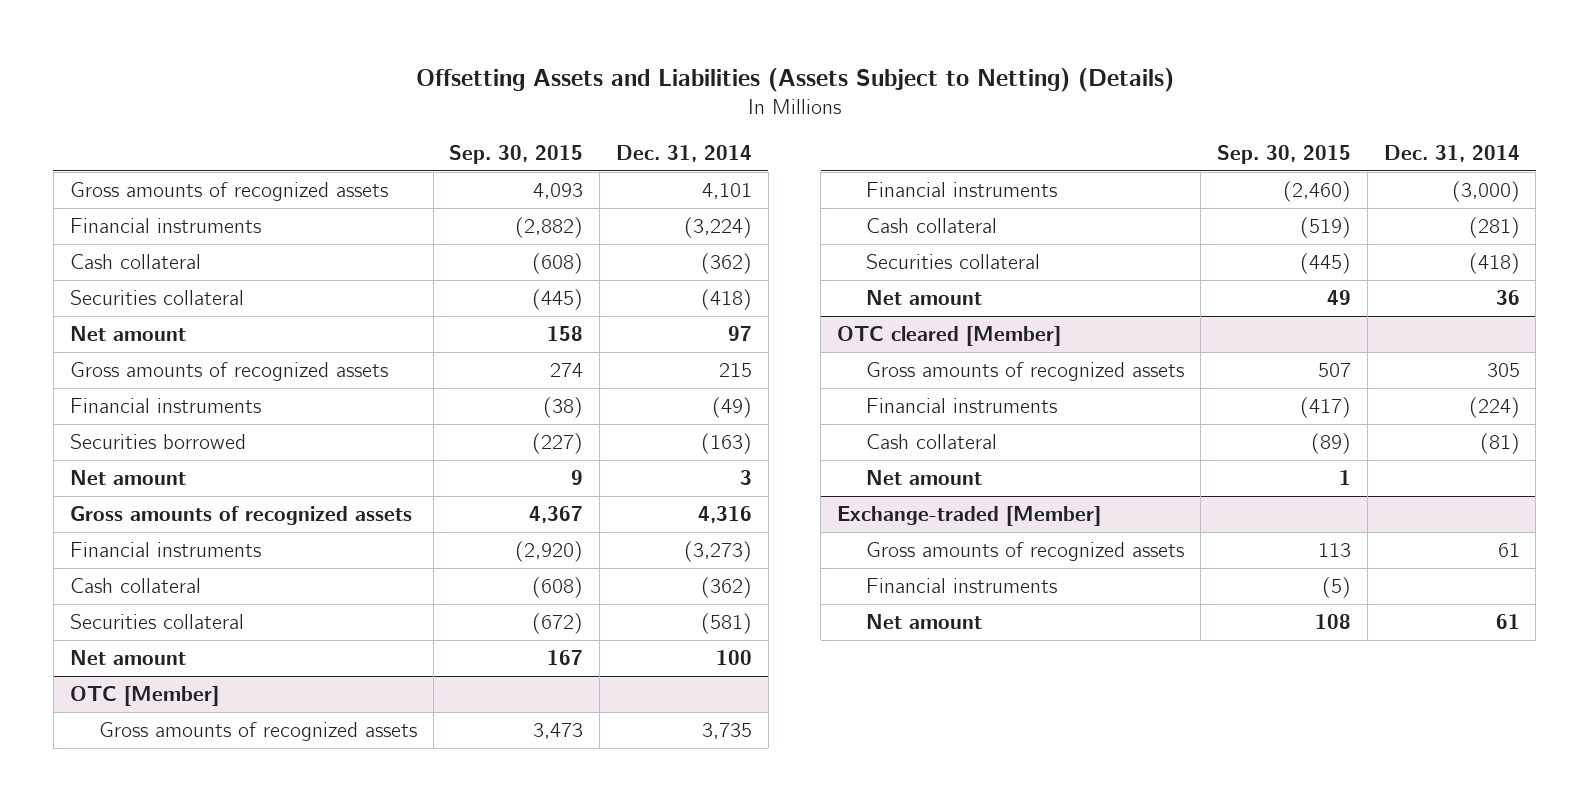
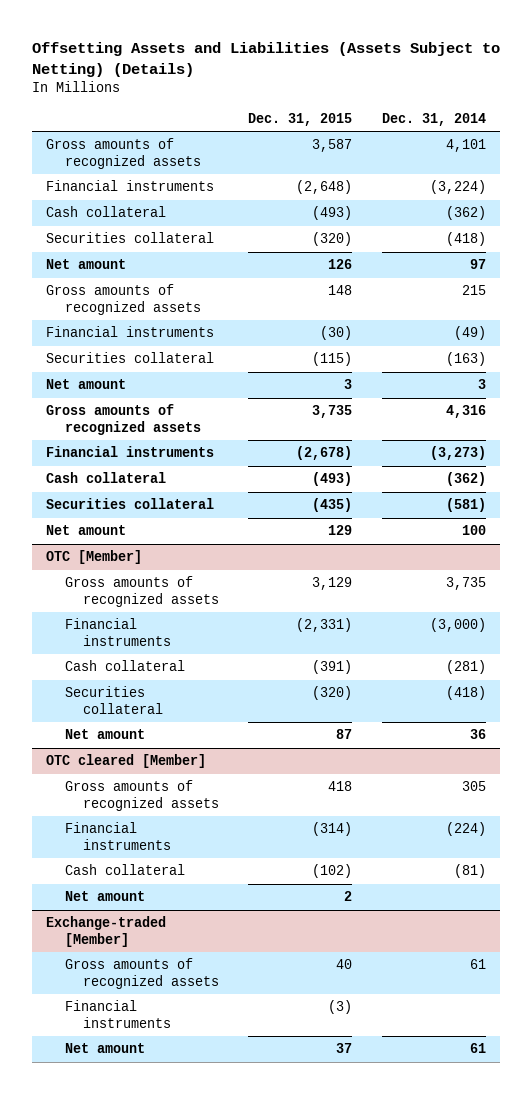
- | Sep. 30, 2015 | Dec. 31, 2014
+ | Dec. 31, 2015 | Dec. 31, 2014
- Securities borrowed | (227) | (163)
+ Securities collateral | (115) | (163)

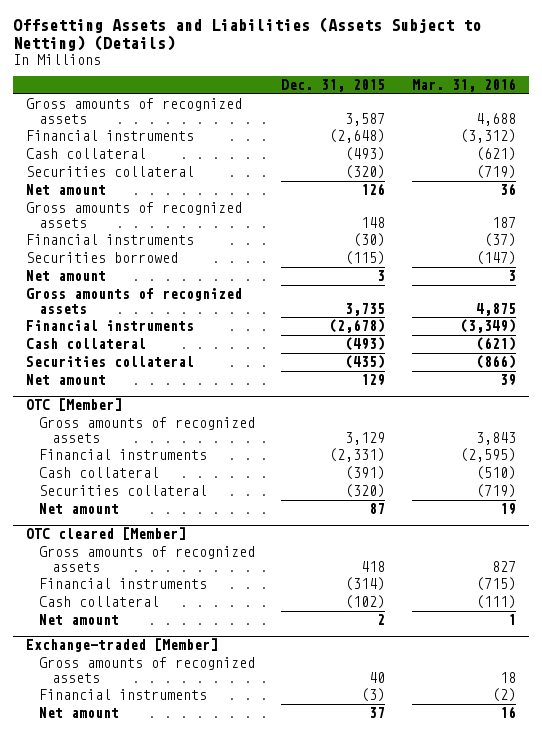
- | Dec. 31, 2015 | Dec. 31, 2014
+ | Dec. 31, 2015 | Mar. 31, 2016
- Securities collateral | (115) | (163)
+ Securities borrowed | (115) | (147)

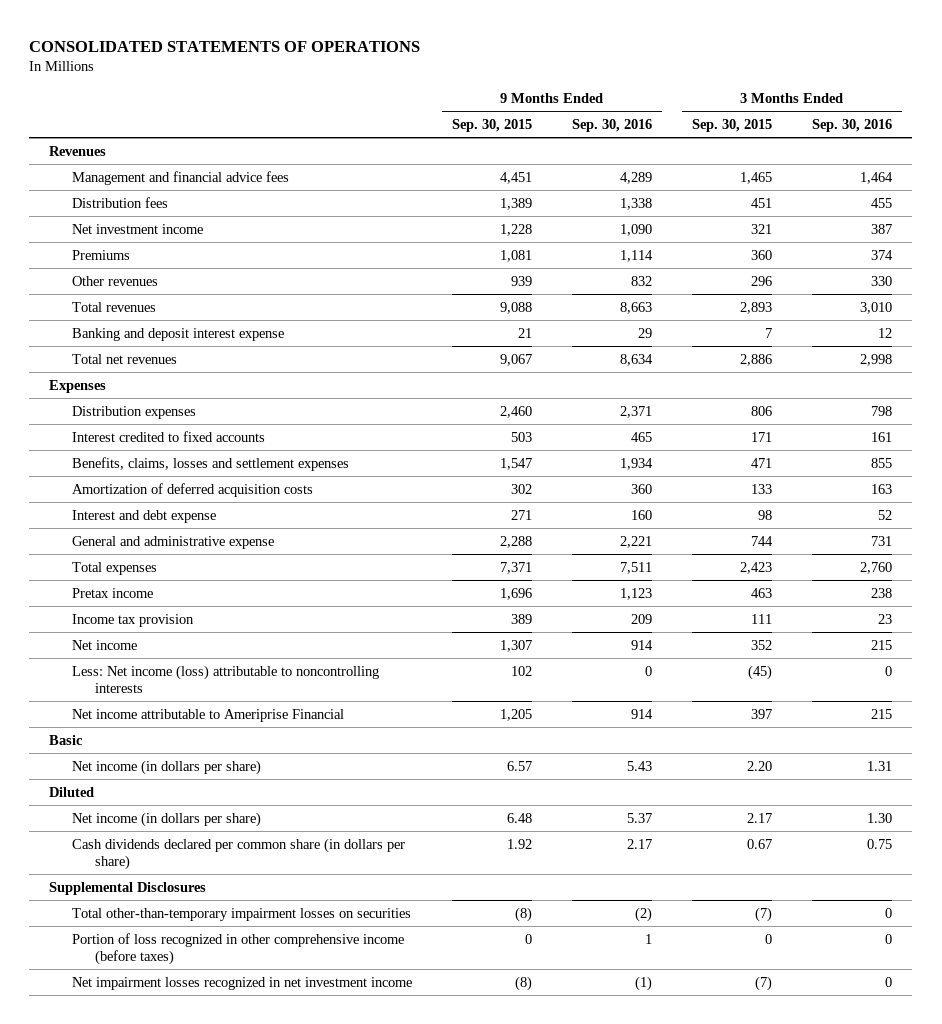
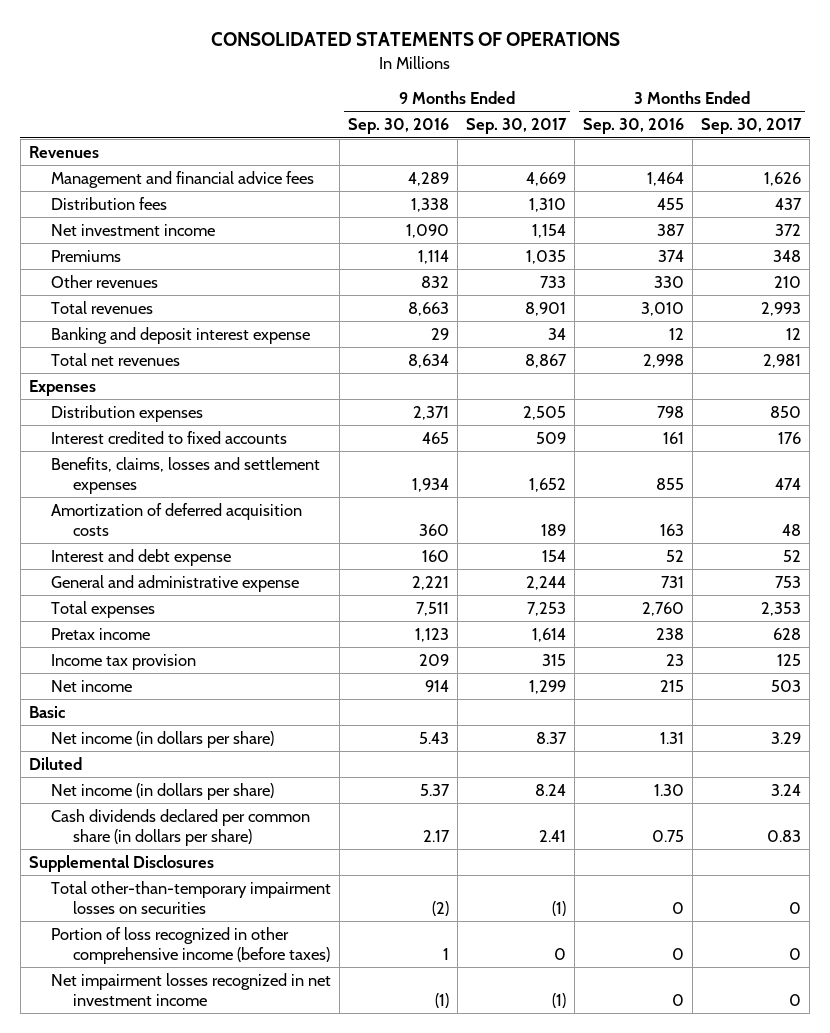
- | 9 Months Ended Sep. 30, 2015 | 9 Months Ended Sep. 30, 2016 | 3 Months Ended Sep. 30, 2015 | 3 Months Ended Sep. 30, 2016
+ | 9 Months Ended Sep. 30, 2016 | 9 Months Ended Sep. 30, 2017 | 3 Months Ended Sep. 30, 2016 | 3 Months Ended Sep. 30, 2017
- Less: Net income (loss) attributable to noncontrolling interests | 102 | 0 | (45) | 0
- Net income attributable to Ameriprise Financial | 1,205 | 914 | 397 | 215

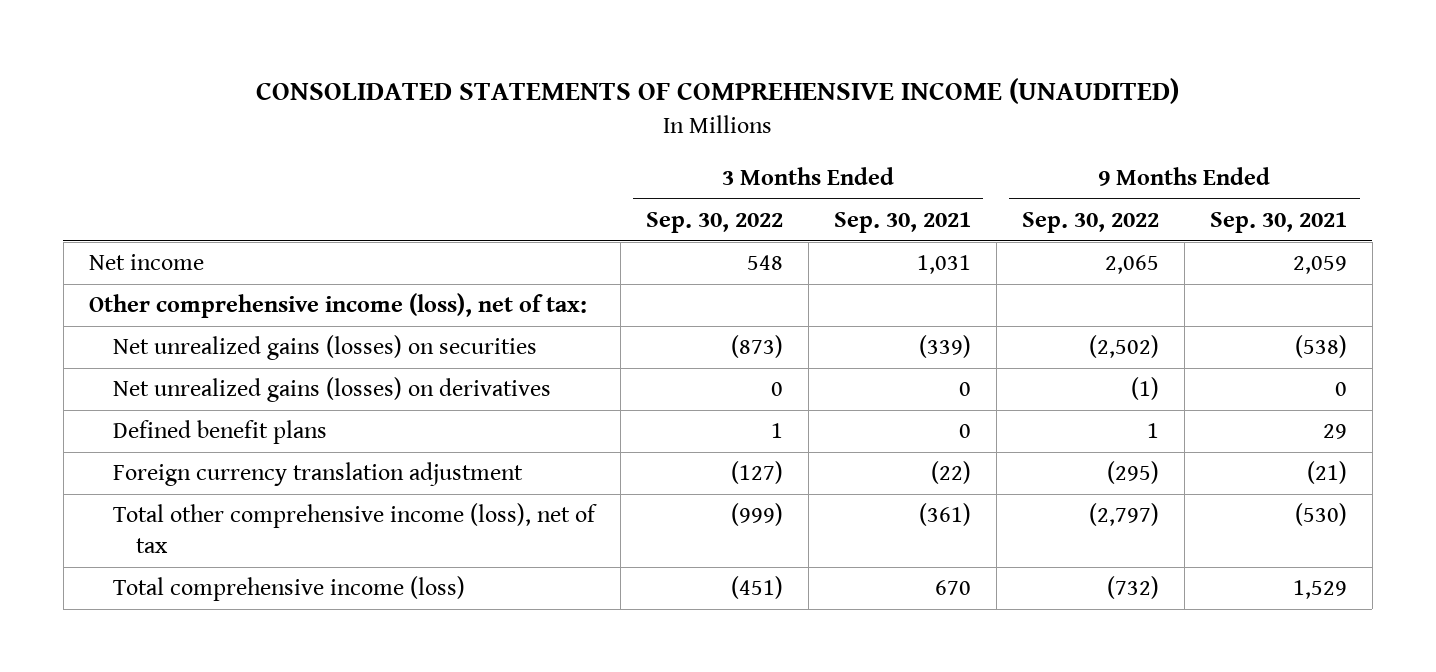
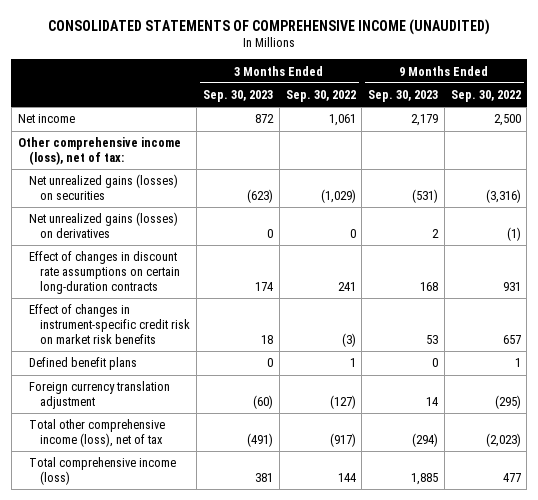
- | 3 Months Ended Sep. 30, 2022 | 3 Months Ended Sep. 30, 2021 | 9 Months Ended Sep. 30, 2022 | 9 Months Ended Sep. 30, 2021
+ | 3 Months Ended Sep. 30, 2023 | 3 Months Ended Sep. 30, 2022 | 9 Months Ended Sep. 30, 2023 | 9 Months Ended Sep. 30, 2022
- Net income | 548 | 1,031 | 2,065 | 2,059
+ Net income | 872 | 1,061 | 2,179 | 2,500
- Net unrealized gains (losses) on securities | (873) | (339) | (2,502) | (538)
+ Net unrealized gains (losses) on securities | (623) | (1,029) | (531) | (3,316)
+ Effect of changes in discount rate assumptions on certain long-duration contracts | 174 | 241 | 168 | 931
+ Effect of changes in instrument-specific credit risk on market risk benefits | 18 | (3) | 53 | 657
- Total other comprehensive income (loss), net of tax | (999) | (361) | (2,797) | (530)
- Total comprehensive income (loss) | (451) | 670 | (732) | 1,529
+ Total other comprehensive income (loss), net of tax | (491) | (917) | (294) | (2,023)
+ Total comprehensive income (loss) | 381 | 144 | 1,885 | 477

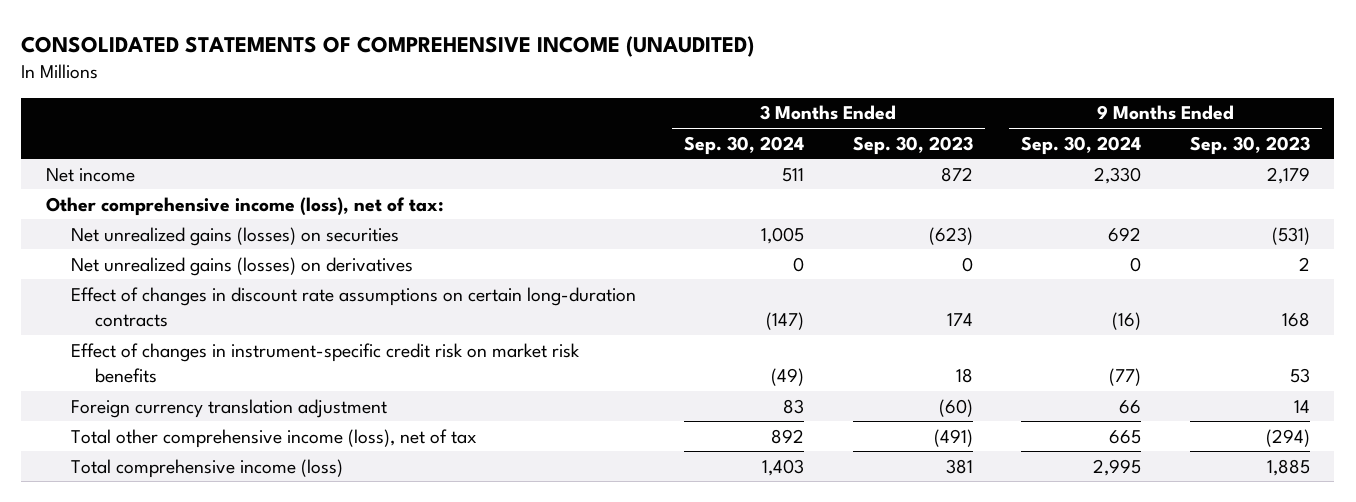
- | 3 Months Ended Sep. 30, 2023 | 3 Months Ended Sep. 30, 2022 | 9 Months Ended Sep. 30, 2023 | 9 Months Ended Sep. 30, 2022
+ | 3 Months Ended Sep. 30, 2024 | 3 Months Ended Sep. 30, 2023 | 9 Months Ended Sep. 30, 2024 | 9 Months Ended Sep. 30, 2023
- Defined benefit plans | 0 | 1 | 0 | 1

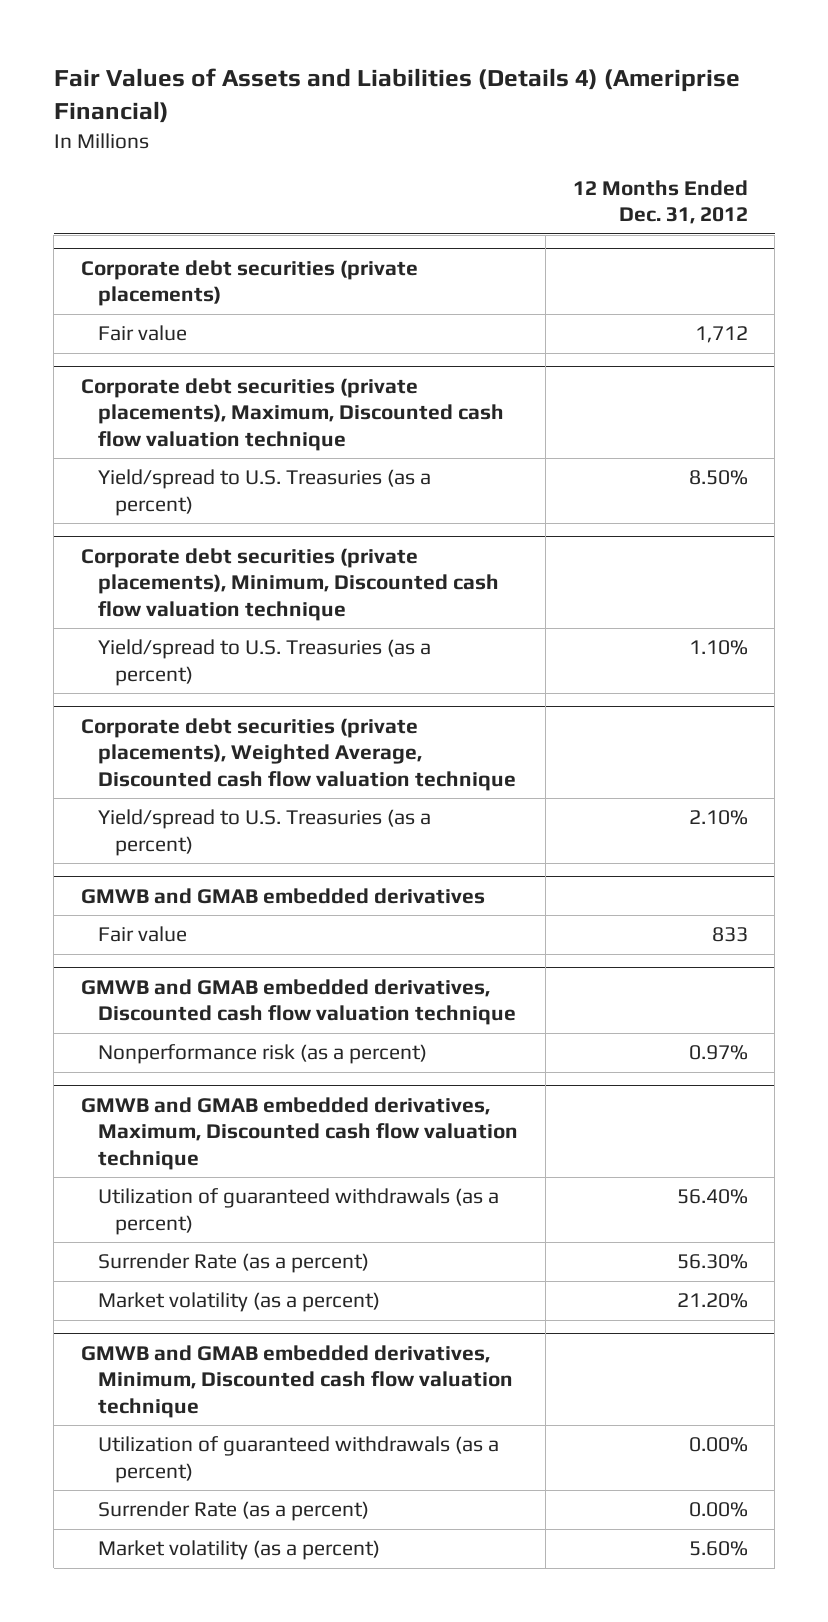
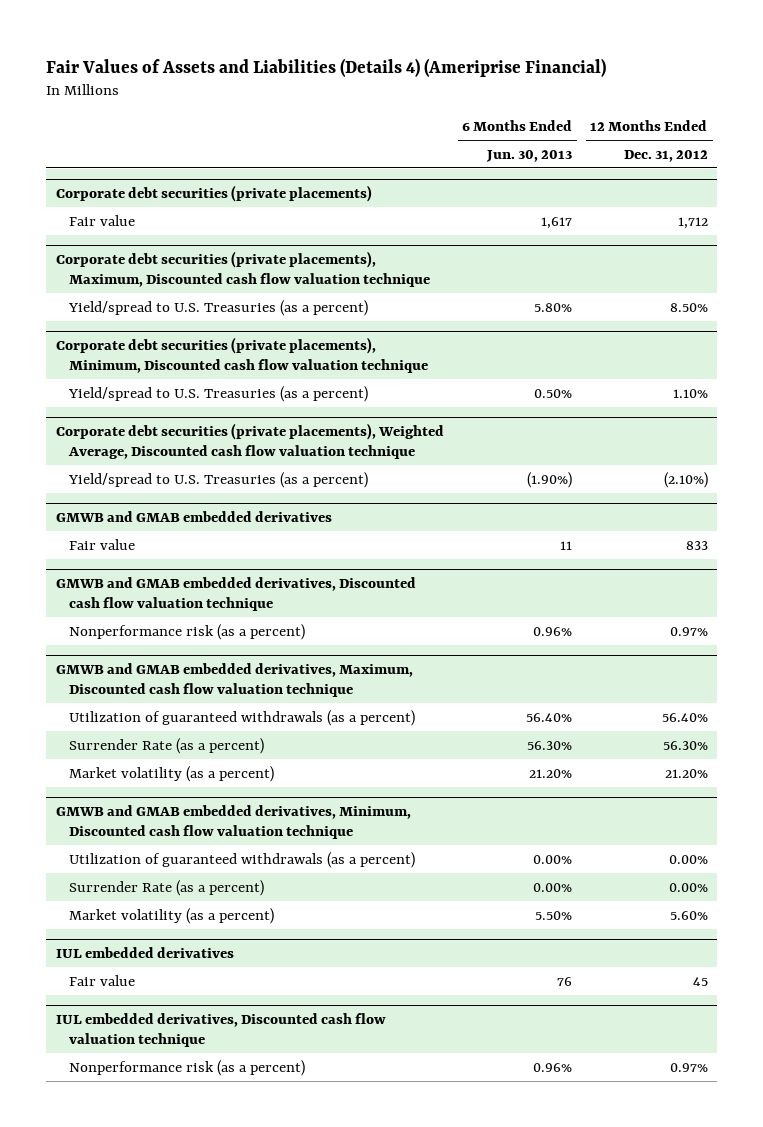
- | 12 Months Ended Dec. 31, 2012
+ | 6 Months Ended Jun. 30, 2013 | 12 Months Ended Dec. 31, 2012
@ Corporate debt securities (private placements), Weighted Average, Discounted cash flow valuation technique
- Yield/spread to U.S. Treasuries (as a percent) | 2.10%
+ Yield/spread to U.S. Treasuries (as a percent) | (1.90%) | (2.10%)
+ IUL embedded derivatives
+ Fair value | 76 | 45
+ IUL embedded derivatives, Discounted cash flow valuation technique
+ Nonperformance risk (as a percent) | 0.96% | 0.97%

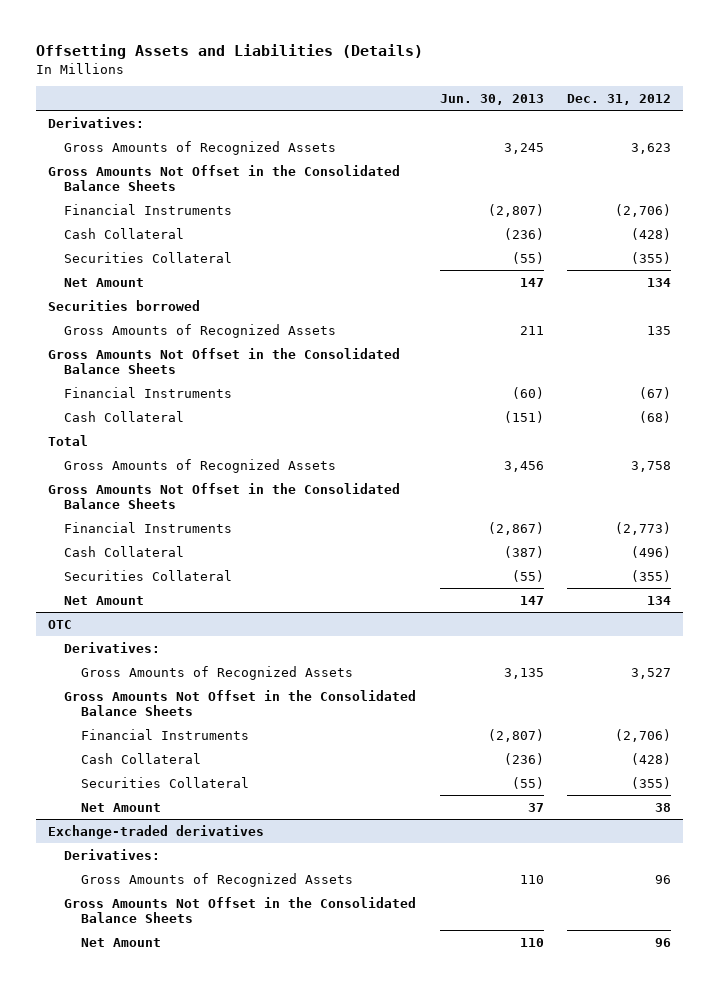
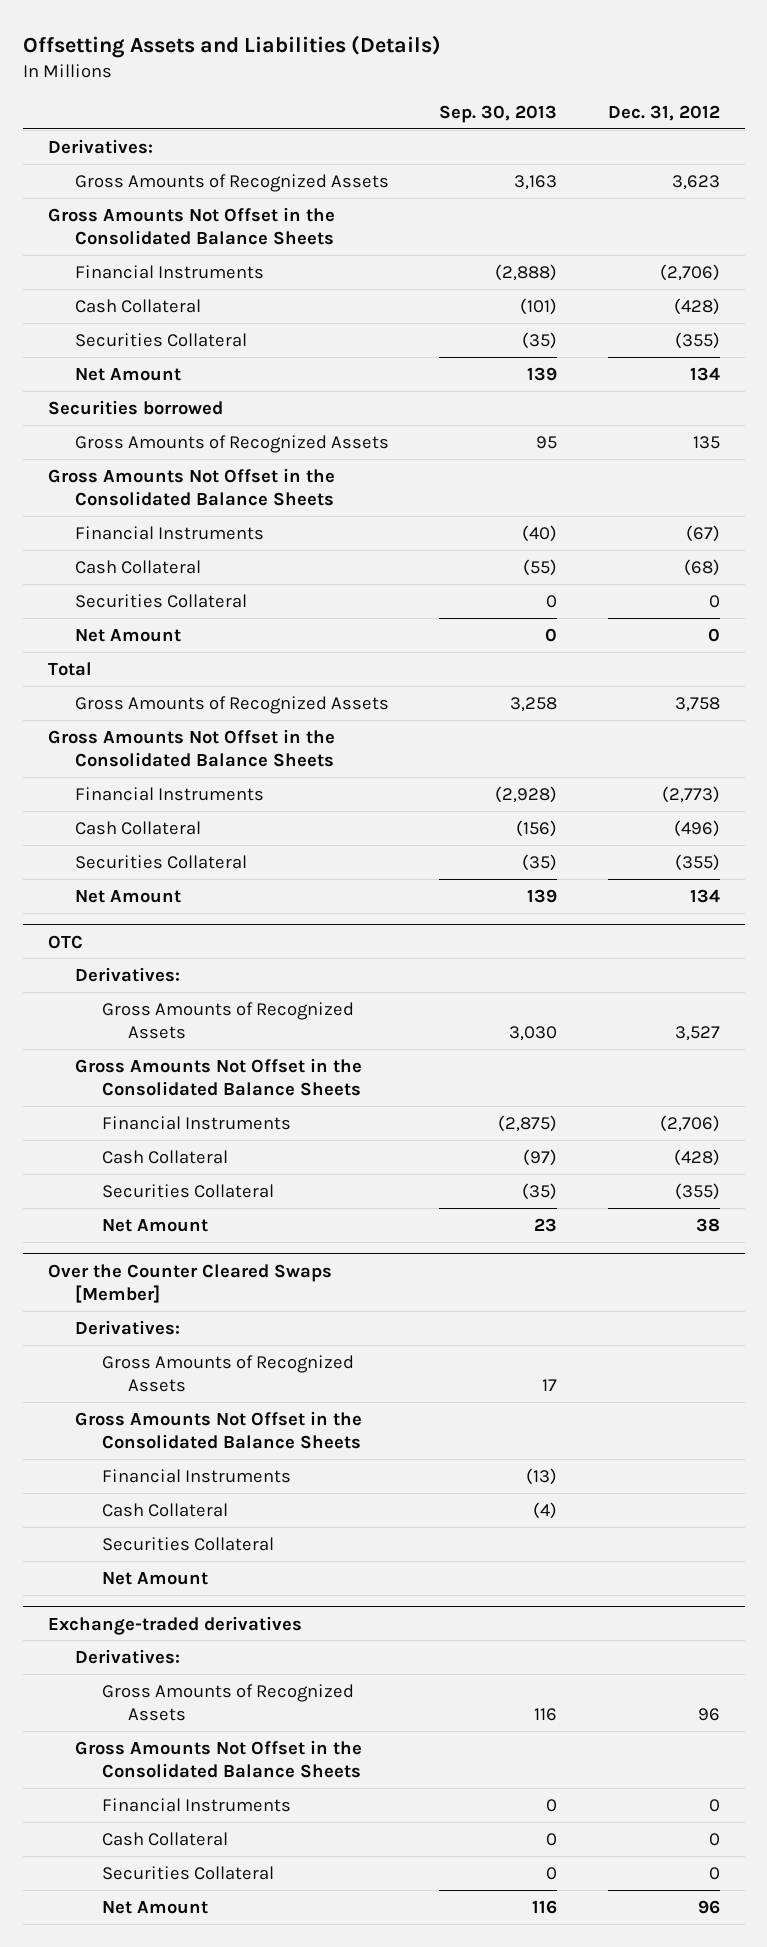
- | Jun. 30, 2013 | Dec. 31, 2012
+ | Sep. 30, 2013 | Dec. 31, 2012
+ Securities Collateral | 0 | 0
+ Net Amount | 0 | 0
+ Over the Counter Cleared Swaps [Member]
+ Derivatives:
+ Gross Amounts of Recognized Assets | 17 |
+ Gross Amounts Not Offset in the Consolidated Balance Sheets
+ Financial Instruments | (13) |
+ Cash Collateral | (4) |
+ Securities Collateral
+ Net Amount
@ Exchange-traded derivatives
+ Financial Instruments | 0 | 0
+ Cash Collateral | 0 | 0
+ Securities Collateral | 0 | 0

